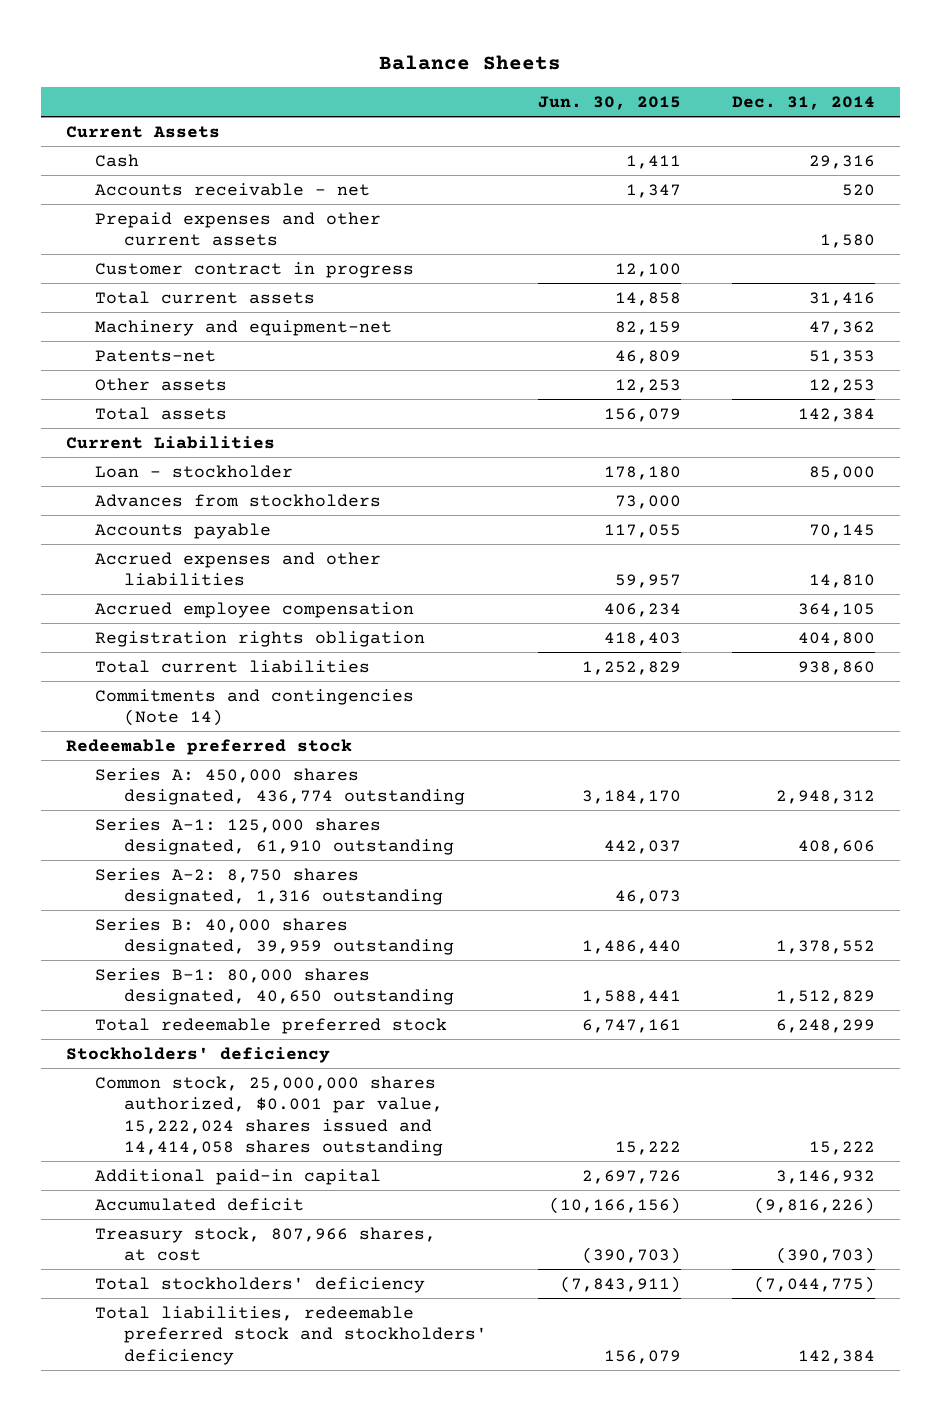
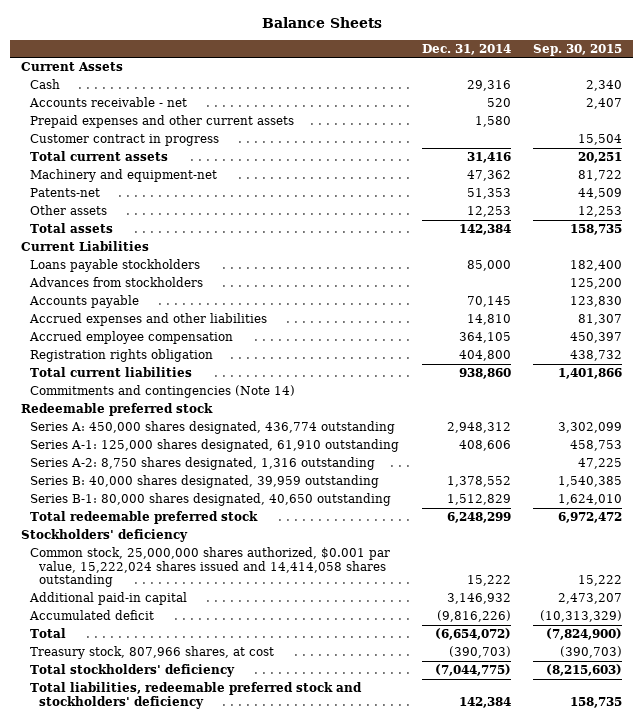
- | Jun. 30, 2015 | Dec. 31, 2014
+ | Dec. 31, 2014 | Sep. 30, 2015
- Loan - stockholder | 178,180 | 85,000
+ Loans payable stockholders | 85,000 | 182,400
+ Total | (6,654,072) | (7,824,900)

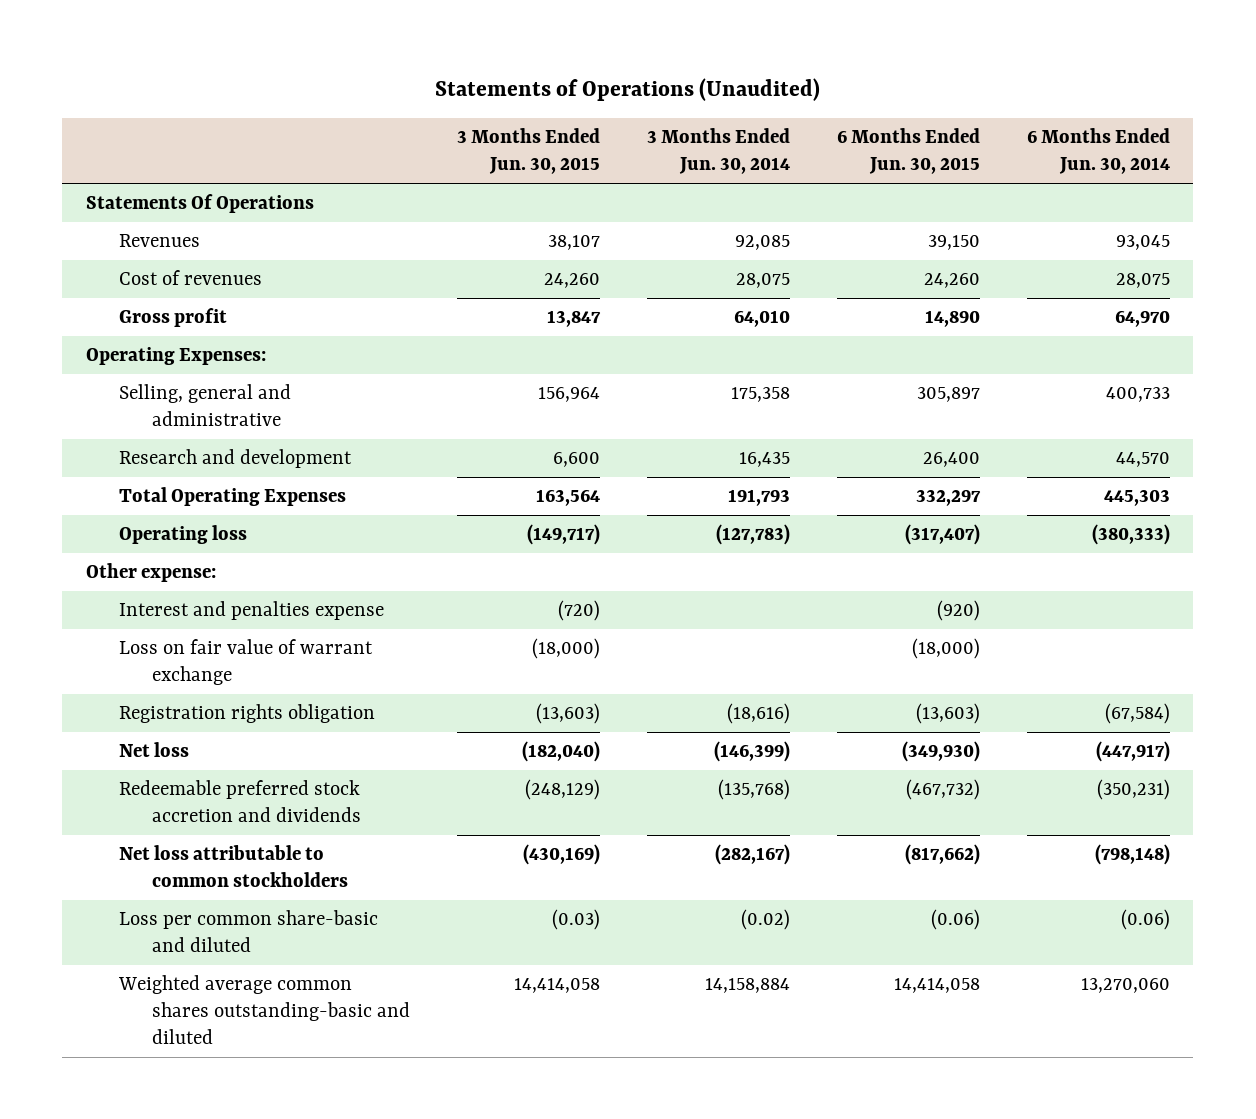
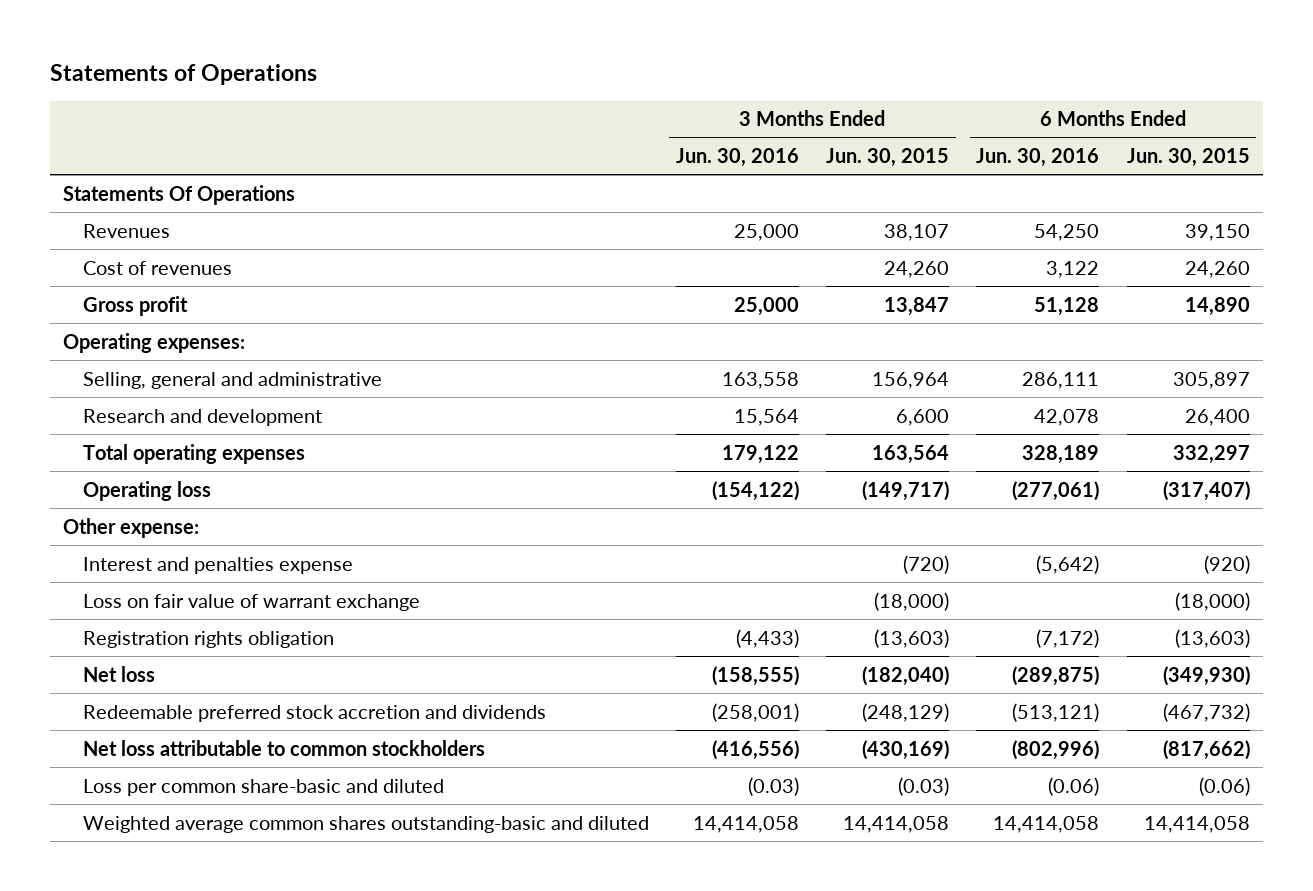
- Statements of Operations (Unaudited)
+ Statements of Operations
- | 3 Months Ended Jun. 30, 2015 | 3 Months Ended Jun. 30, 2014 | 6 Months Ended Jun. 30, 2015 | 6 Months Ended Jun. 30, 2014
+ | 3 Months Ended Jun. 30, 2016 | 3 Months Ended Jun. 30, 2015 | 6 Months Ended Jun. 30, 2016 | 6 Months Ended Jun. 30, 2015
- Operating Expenses:
+ Operating expenses:
- Total Operating Expenses | 163,564 | 191,793 | 332,297 | 445,303
+ Total operating expenses | 179,122 | 163,564 | 328,189 | 332,297

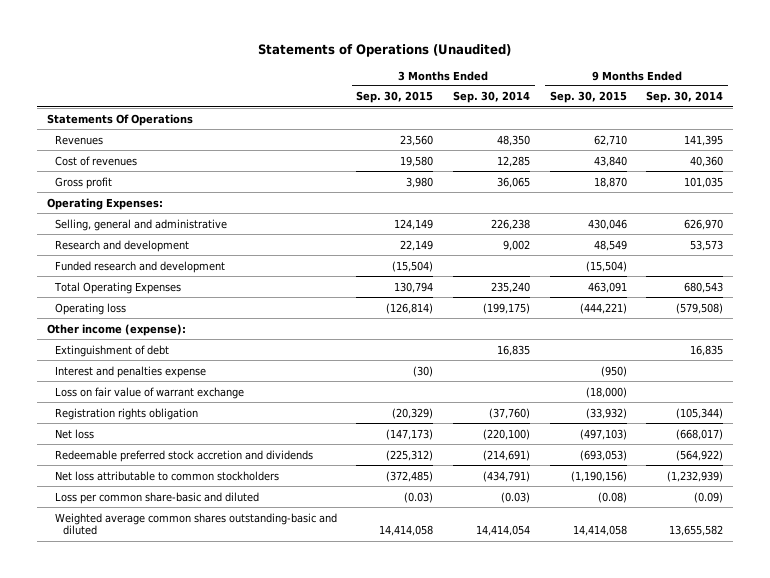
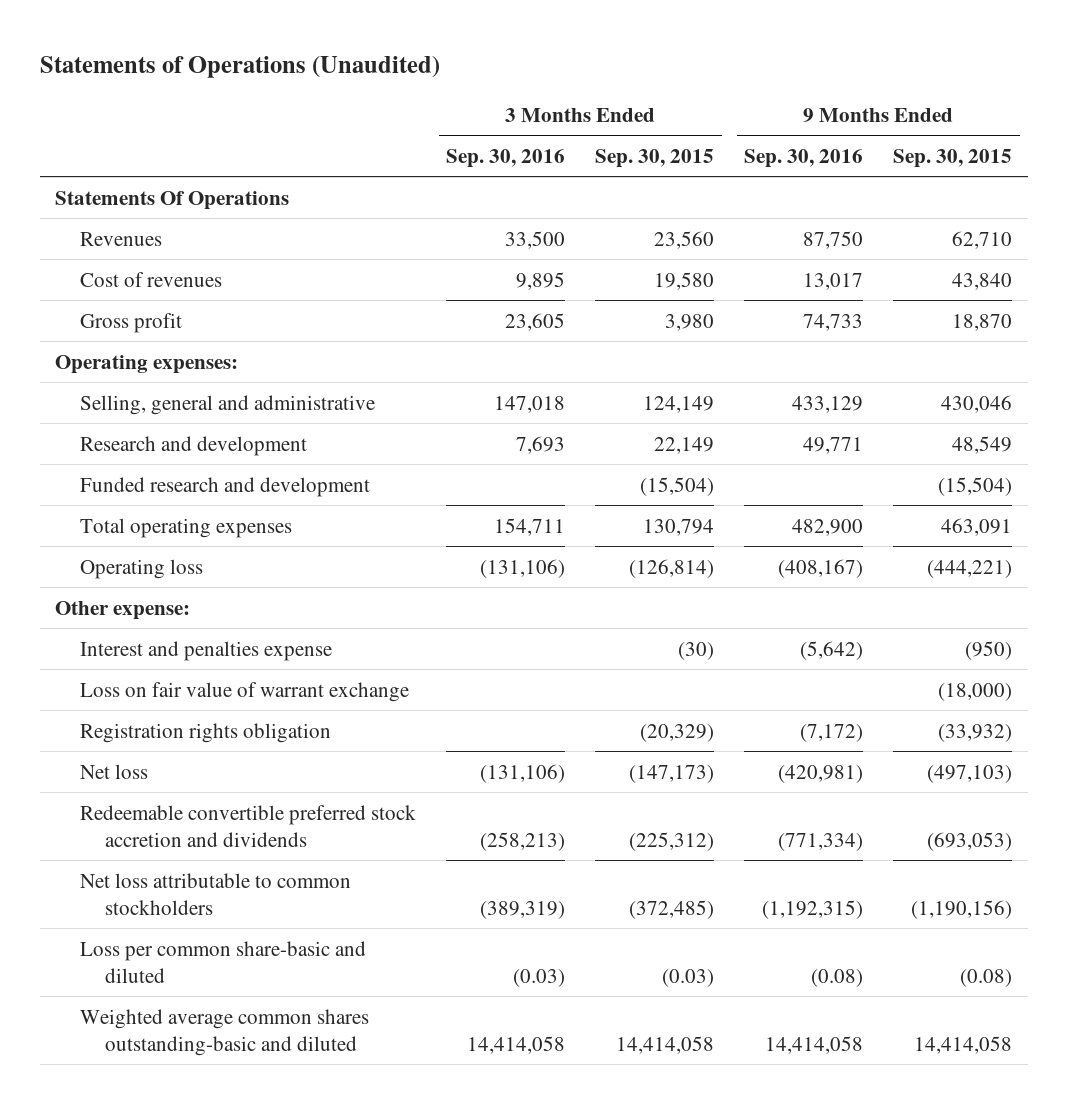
- | 3 Months Ended Sep. 30, 2015 | 3 Months Ended Sep. 30, 2014 | 9 Months Ended Sep. 30, 2015 | 9 Months Ended Sep. 30, 2014
+ | 3 Months Ended Sep. 30, 2016 | 3 Months Ended Sep. 30, 2015 | 9 Months Ended Sep. 30, 2016 | 9 Months Ended Sep. 30, 2015
- Operating Expenses:
+ Operating expenses:
- Total Operating Expenses | 130,794 | 235,240 | 463,091 | 680,543
+ Total operating expenses | 154,711 | 130,794 | 482,900 | 463,091
- Other income (expense):
- Extinguishment of debt | | 16,835 | | 16,835
+ Other expense:
- Redeemable preferred stock accretion and dividends | (225,312) | (214,691) | (693,053) | (564,922)
+ Redeemable convertible preferred stock accretion and dividends | (258,213) | (225,312) | (771,334) | (693,053)

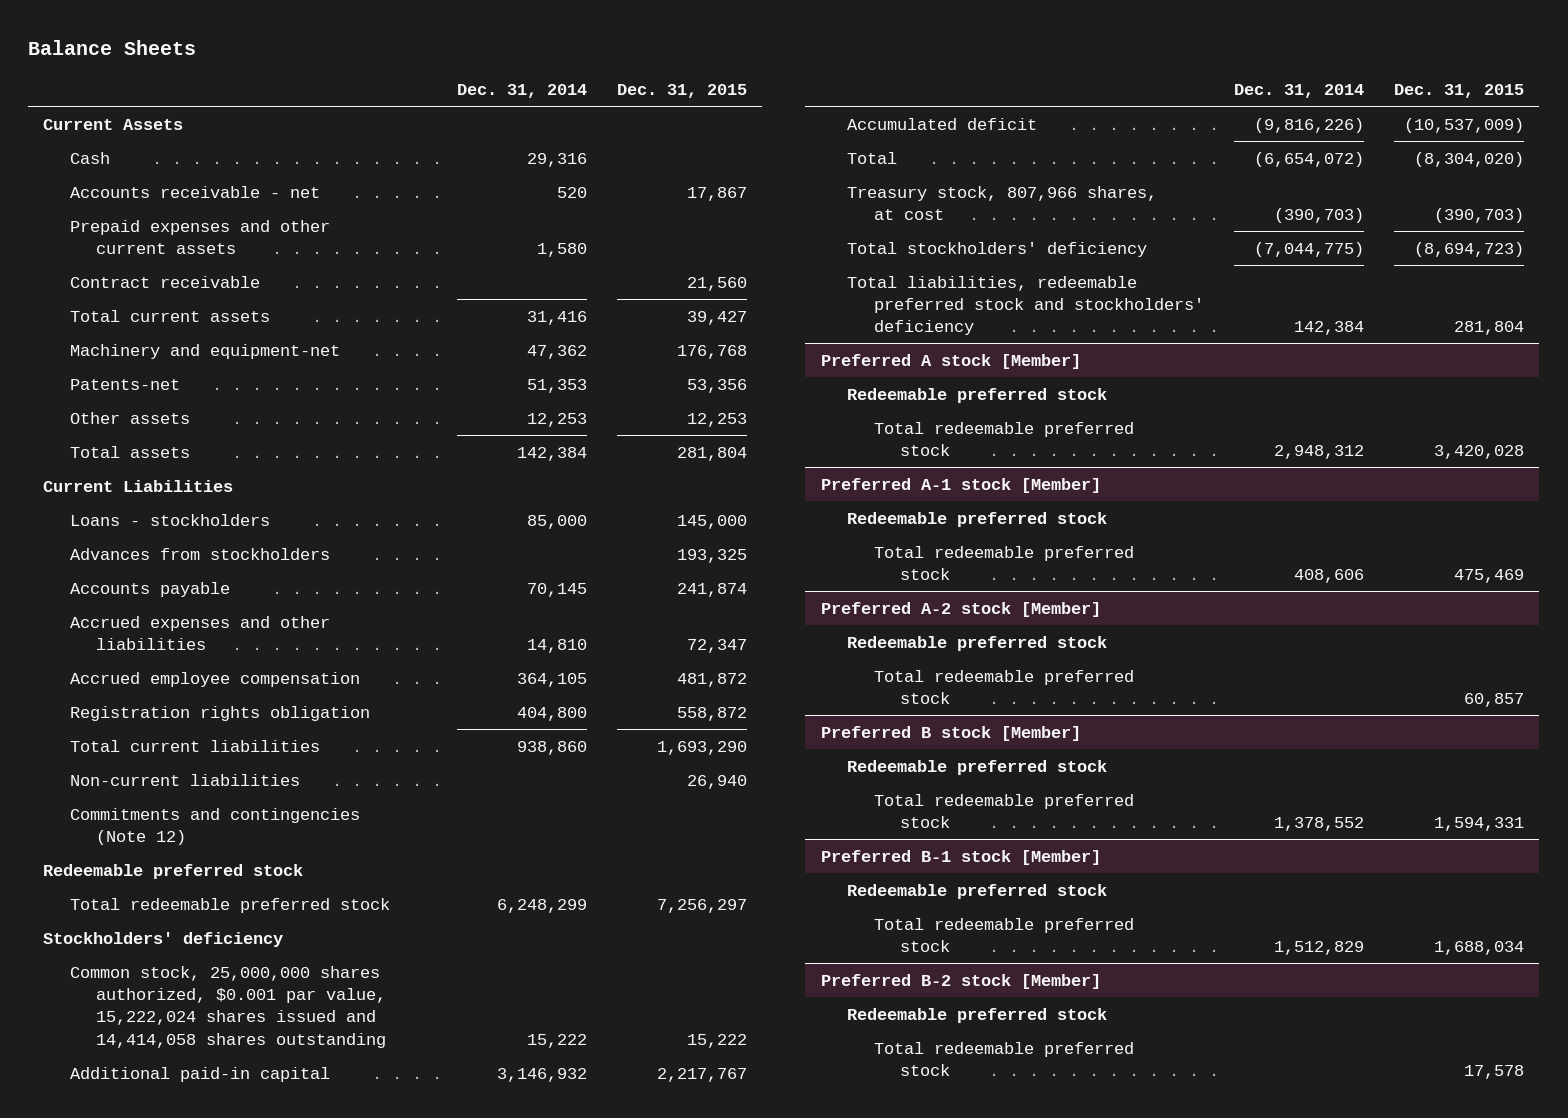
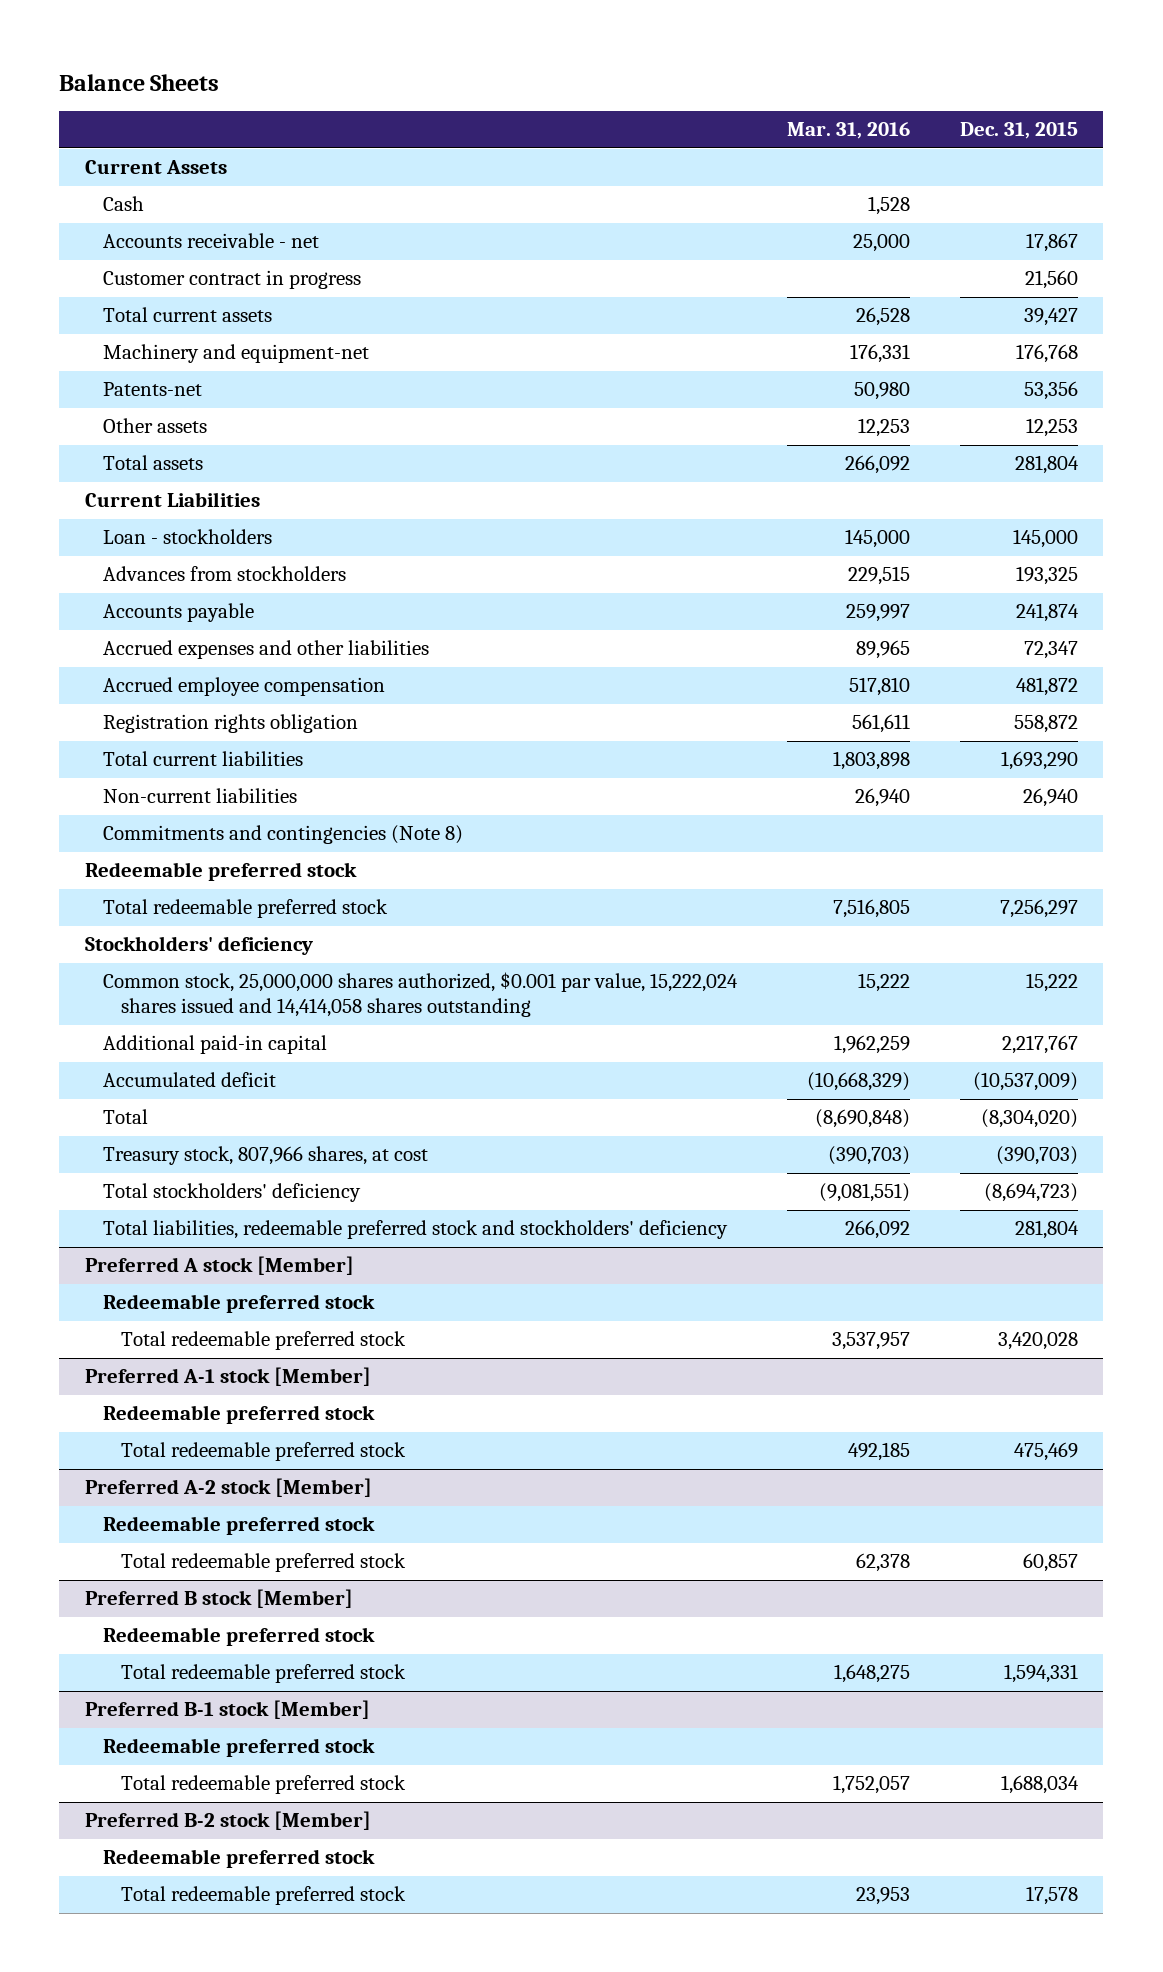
- | Dec. 31, 2014 | Dec. 31, 2015
+ | Mar. 31, 2016 | Dec. 31, 2015
- Prepaid expenses and other current assets | 1,580 |
- Contract receivable | | 21,560
+ Customer contract in progress | | 21,560
- Loans - stockholders | 85,000 | 145,000
+ Loan - stockholders | 145,000 | 145,000
- Commitments and contingencies (Note 12)
+ Commitments and contingencies (Note 8)

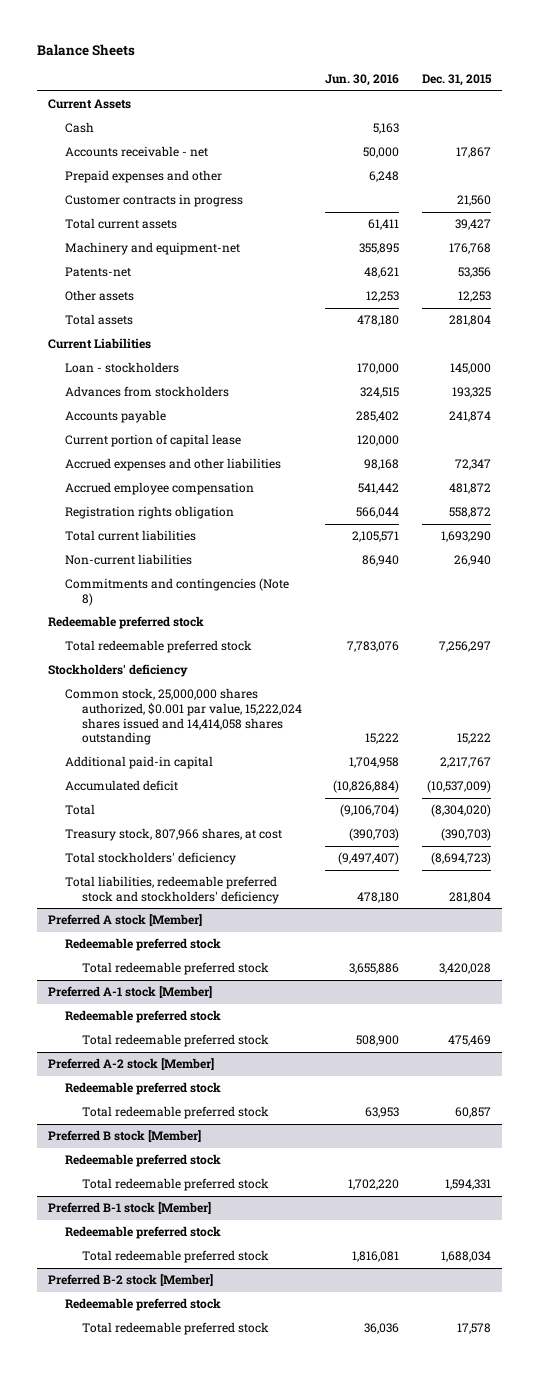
- | Mar. 31, 2016 | Dec. 31, 2015
+ | Jun. 30, 2016 | Dec. 31, 2015
- Customer contract in progress | | 21,560
+ Prepaid expenses and other | 6,248 |
+ Customer contracts in progress | | 21,560
+ Current portion of capital lease | 120,000 |

